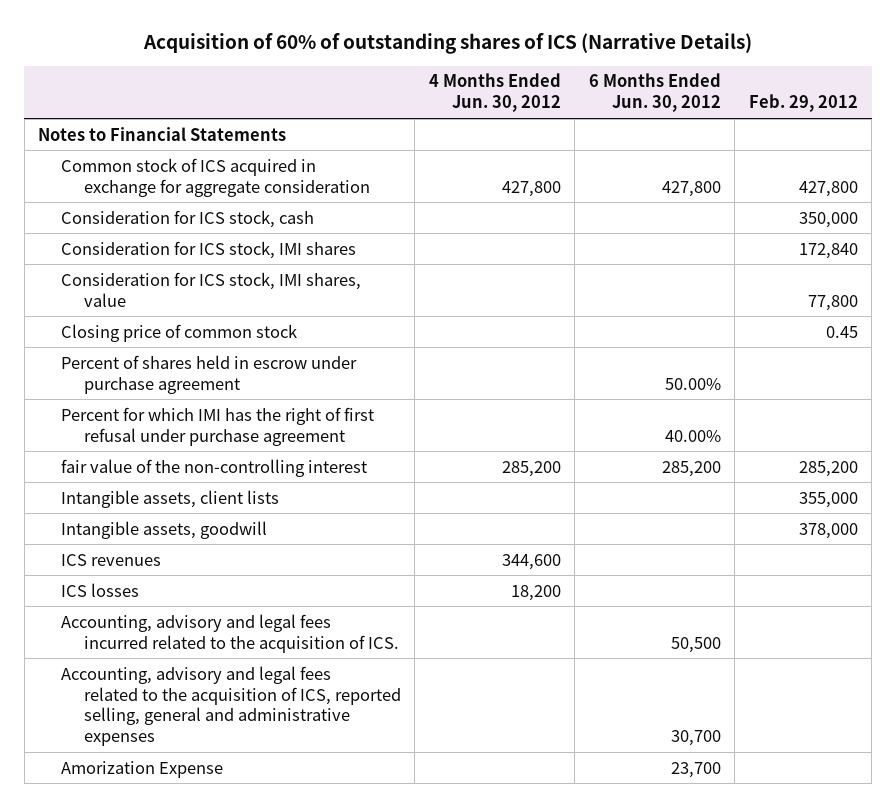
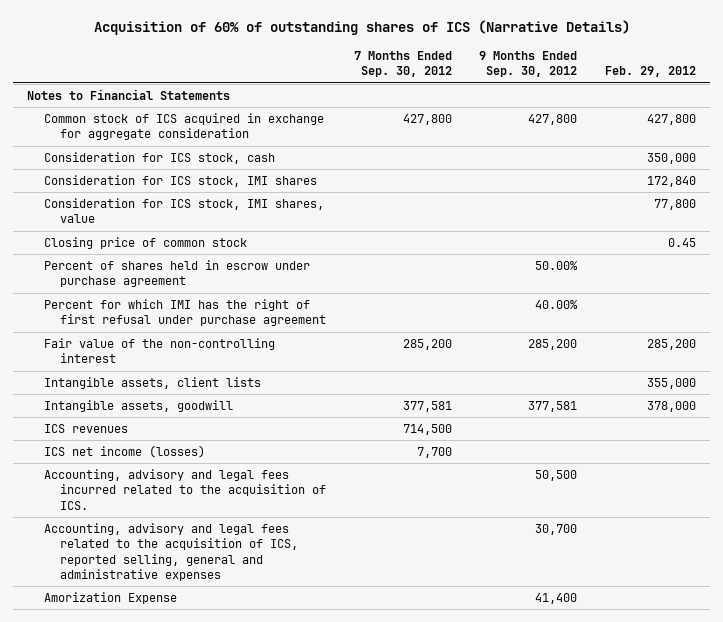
- | 4 Months Ended Jun. 30, 2012 | 6 Months Ended Jun. 30, 2012 | Feb. 29, 2012
+ | 7 Months Ended Sep. 30, 2012 | 9 Months Ended Sep. 30, 2012 | Feb. 29, 2012
- fair value of the non-controlling interest | 285,200 | 285,200 | 285,200
+ Fair value of the non-controlling interest | 285,200 | 285,200 | 285,200
- ICS losses | 18,200 | |
+ ICS net income (losses) | 7,700 | |

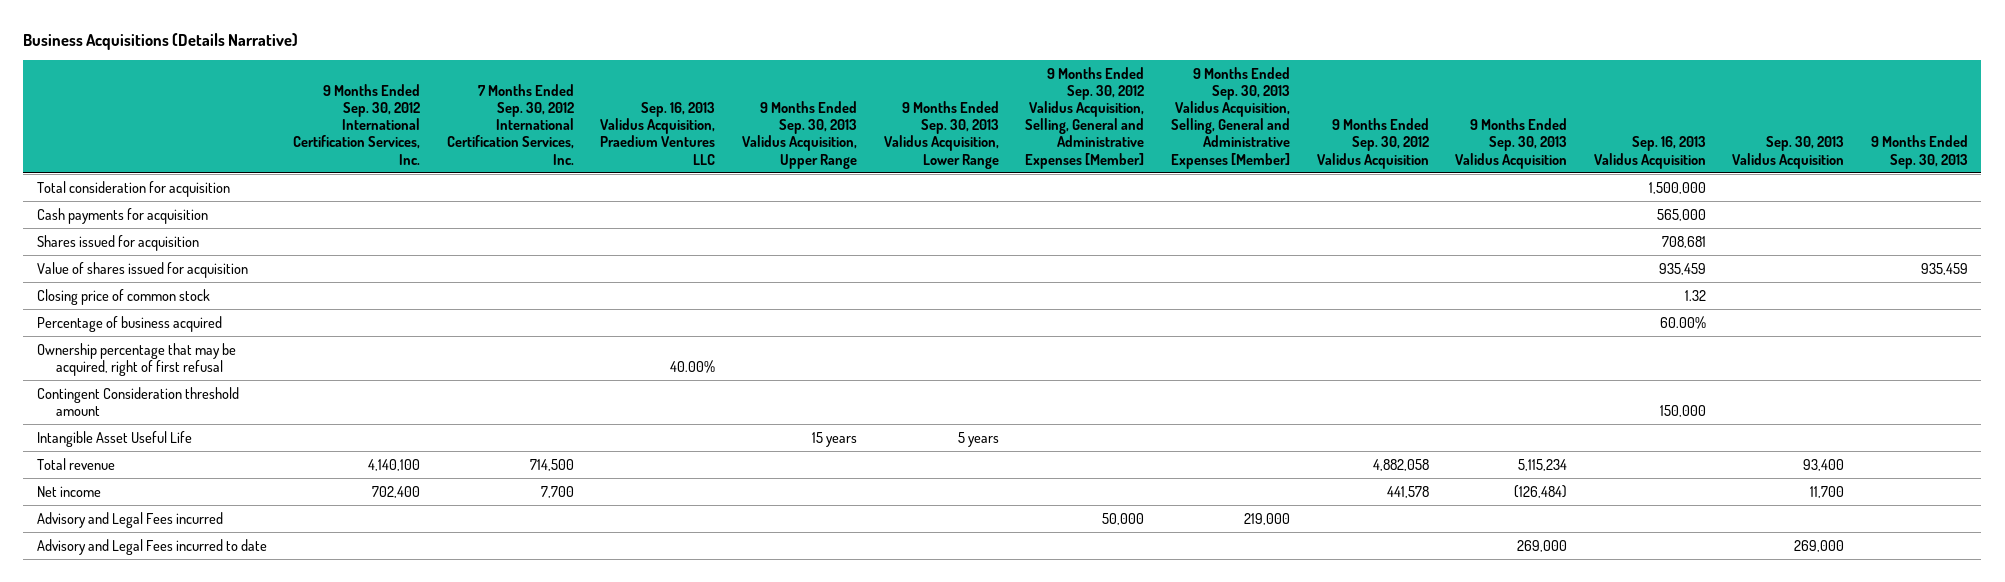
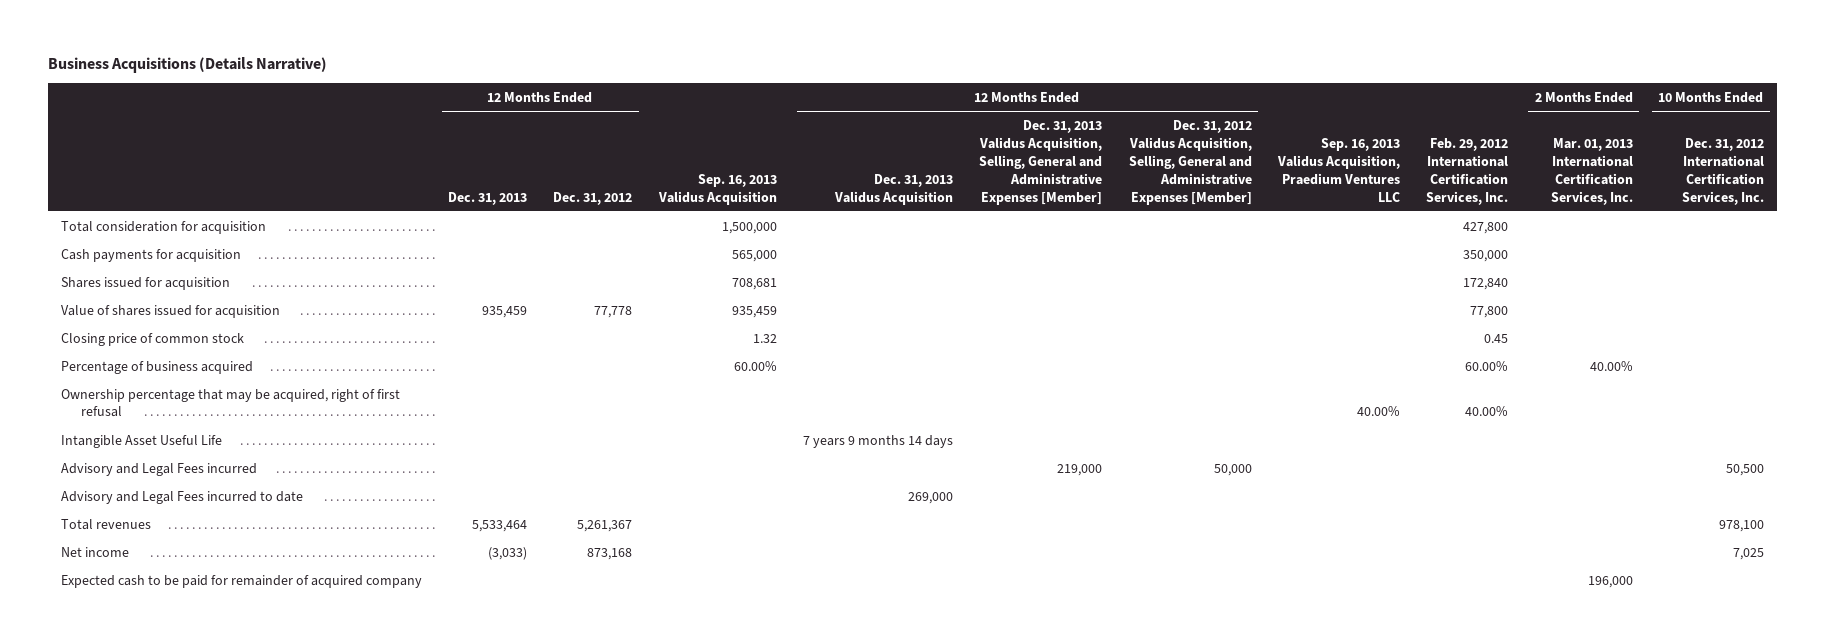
- | 9 Months Ended Sep. 30, 2012 International Certification Services, Inc. | 7 Months Ended Sep. 30, 2012 International Certification Services, Inc. | Sep. 16, 2013 Validus Acquisition, Praedium Ventures LLC | 9 Months Ended Sep. 30, 2013 Validus Acquisition, Upper Range | 9 Months Ended Sep. 30, 2013 Validus Acquisition, Lower Range | 9 Months Ended Sep. 30, 2012 Validus Acquisition, Selling, General and Administrative Expenses [Member] | 9 Months Ended Sep. 30, 2013 Validus Acquisition, Selling, General and Administrative Expenses [Member] | 9 Months Ended Sep. 30, 2012 Validus Acquisition | 9 Months Ended Sep. 30, 2013 Validus Acquisition | Sep. 16, 2013 Validus Acquisition | Sep. 30, 2013 Validus Acquisition | 9 Months Ended Sep. 30, 2013
+ | 12 Months Ended Dec. 31, 2013 | 12 Months Ended Dec. 31, 2012 | Sep. 16, 2013 Validus Acquisition | 12 Months Ended Dec. 31, 2013 Validus Acquisition | 12 Months Ended Dec. 31, 2013 Validus Acquisition, Selling, General and Administrative Expenses [Member] | 12 Months Ended Dec. 31, 2012 Validus Acquisition, Selling, General and Administrative Expenses [Member] | Sep. 16, 2013 Validus Acquisition, Praedium Ventures LLC | Feb. 29, 2012 International Certification Services, Inc. | 2 Months Ended Mar. 01, 2013 International Certification Services, Inc. | 10 Months Ended Dec. 31, 2012 International Certification Services, Inc.
- Contingent Consideration threshold amount | | | | | | | | | | 150,000 | |
- Total revenue | 4,140,100 | 714,500 | | | | | | 4,882,058 | 5,115,234 | | 93,400 |
+ Total revenues | 5,533,464 | 5,261,367 | | | | | | | | 978,100
moved down: Net income | (3,033) | 873,168 | | | | | | | | 7,025
+ Expected cash to be paid for remainder of acquired company | | | | | | | | | 196,000 |

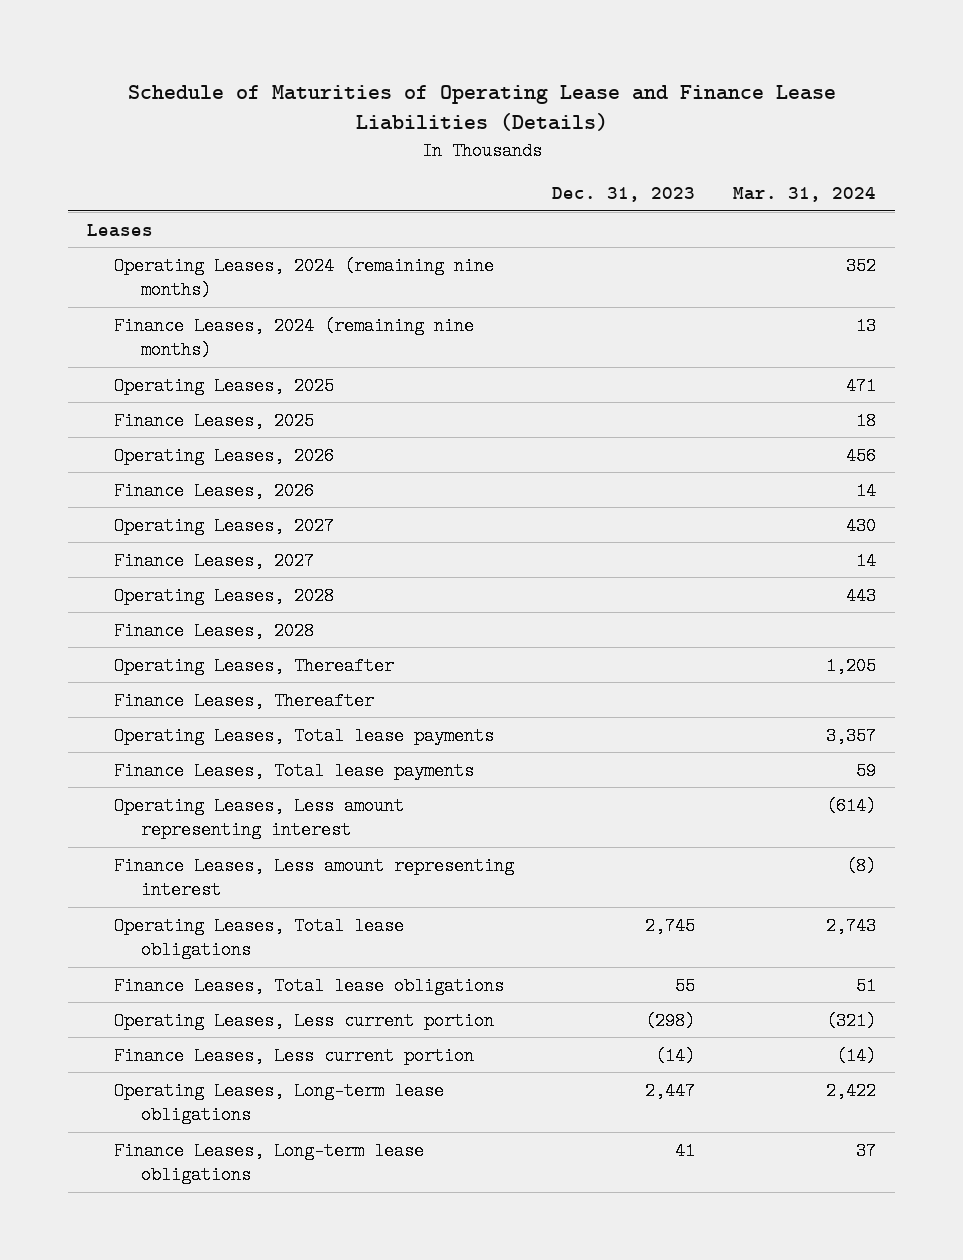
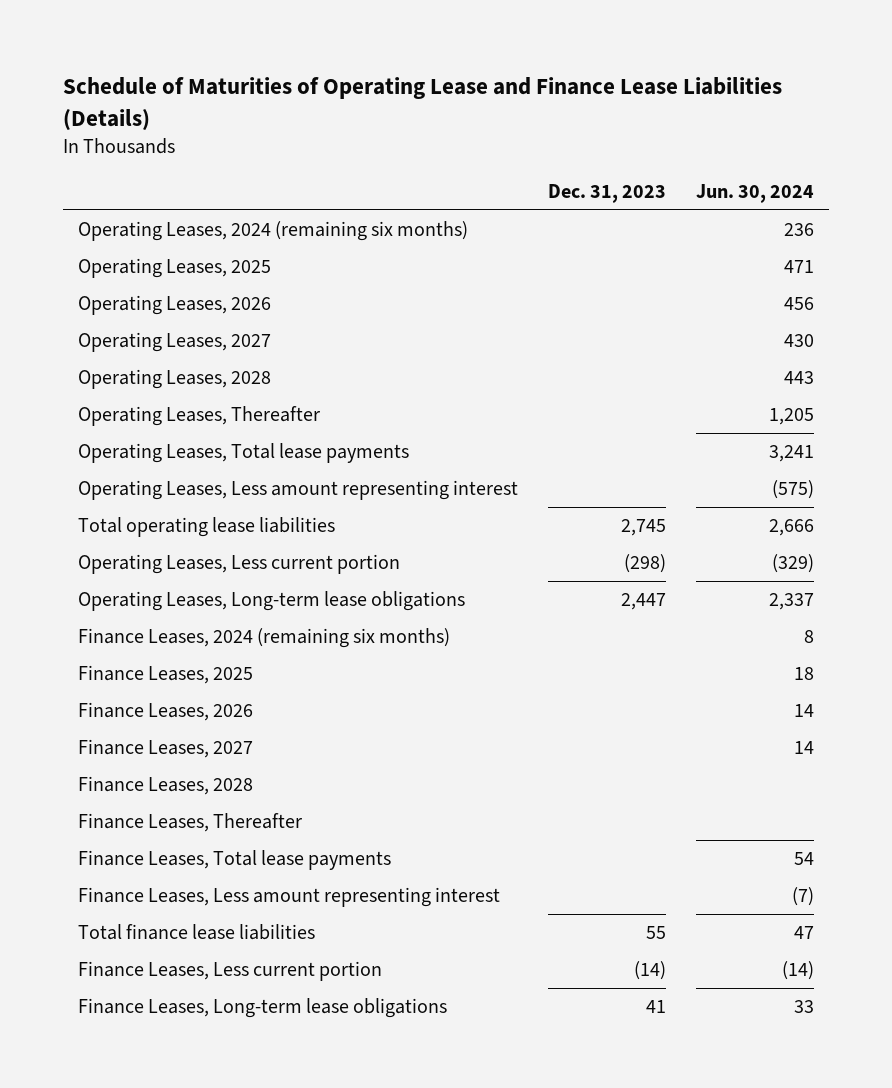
- | Dec. 31, 2023 | Mar. 31, 2024
+ | Dec. 31, 2023 | Jun. 30, 2024
- Leases
- Operating Leases, 2024 (remaining nine months) | | 352
- Finance Leases, 2024 (remaining nine months) | | 13
+ Operating Leases, 2024 (remaining six months) | | 236
- Operating Leases, Total lease obligations | 2,745 | 2,743
- Finance Leases, Total lease obligations | 55 | 51
+ Total operating lease liabilities | 2,745 | 2,666
+ Finance Leases, 2024 (remaining six months) | | 8
moved down: Finance Leases, 2025 | | 18
moved down: Finance Leases, 2026 | | 14
moved down: Finance Leases, 2027 | | 14
moved down: Finance Leases, 2028
moved down: Finance Leases, Thereafter
moved down: Finance Leases, Total lease payments | | 54
moved down: Finance Leases, Less amount representing interest | | (7)
+ Total finance lease liabilities | 55 | 47
moved down: Finance Leases, Less current portion | (14) | (14)

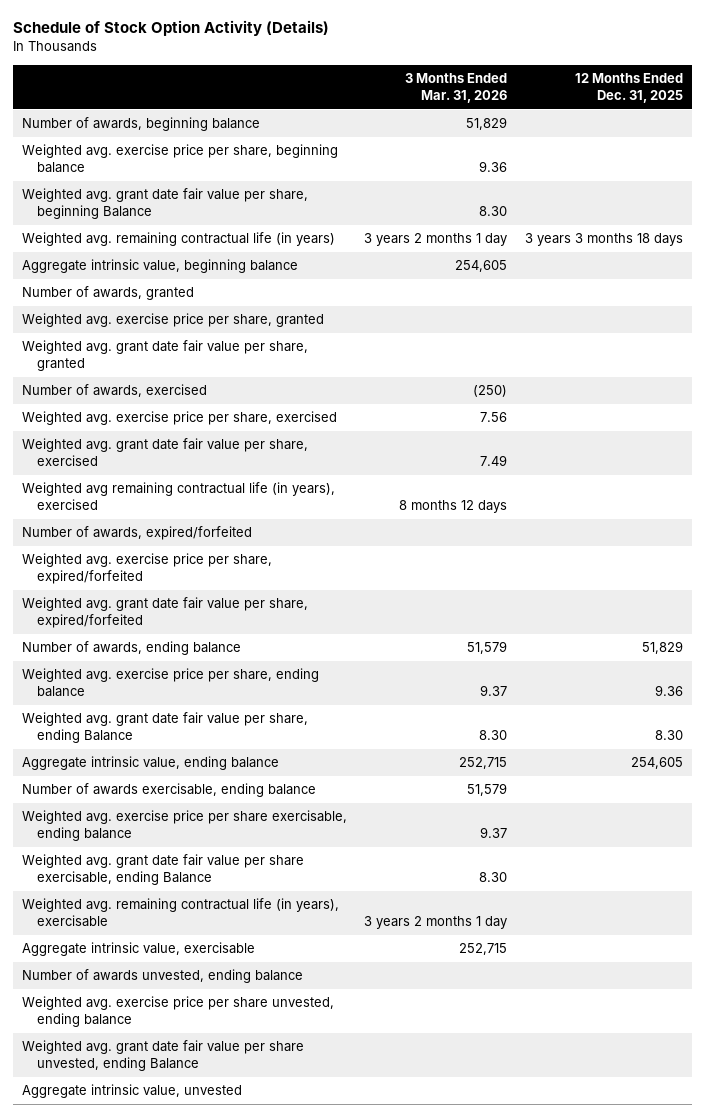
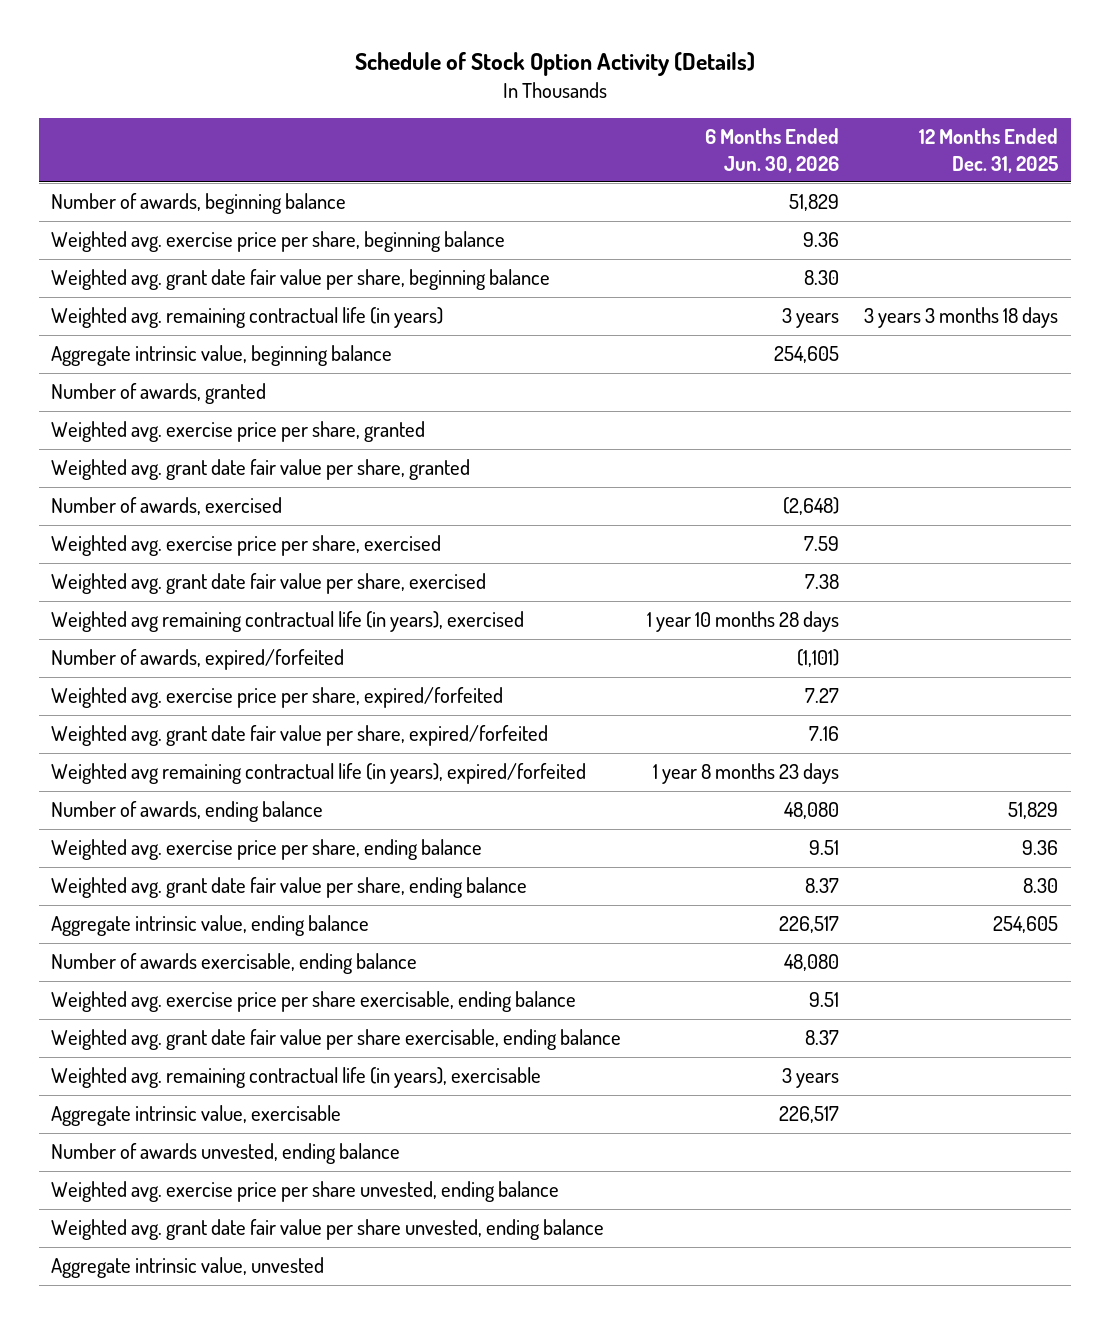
- | 3 Months Ended Mar. 31, 2026 | 12 Months Ended Dec. 31, 2025
+ | 6 Months Ended Jun. 30, 2026 | 12 Months Ended Dec. 31, 2025
- Weighted avg. grant date fair value per share, beginning Balance | 8.30 |
+ Weighted avg. grant date fair value per share, beginning balance | 8.30 |
+ Weighted avg remaining contractual life (in years), expired/forfeited | 1 year 8 months 23 days |
- Weighted avg. grant date fair value per share, ending Balance | 8.30 | 8.30
+ Weighted avg. grant date fair value per share, ending balance | 8.37 | 8.30
- Weighted avg. grant date fair value per share exercisable, ending Balance | 8.30 |
+ Weighted avg. grant date fair value per share exercisable, ending balance | 8.37 |
- Weighted avg. grant date fair value per share unvested, ending Balance
+ Weighted avg. grant date fair value per share unvested, ending balance

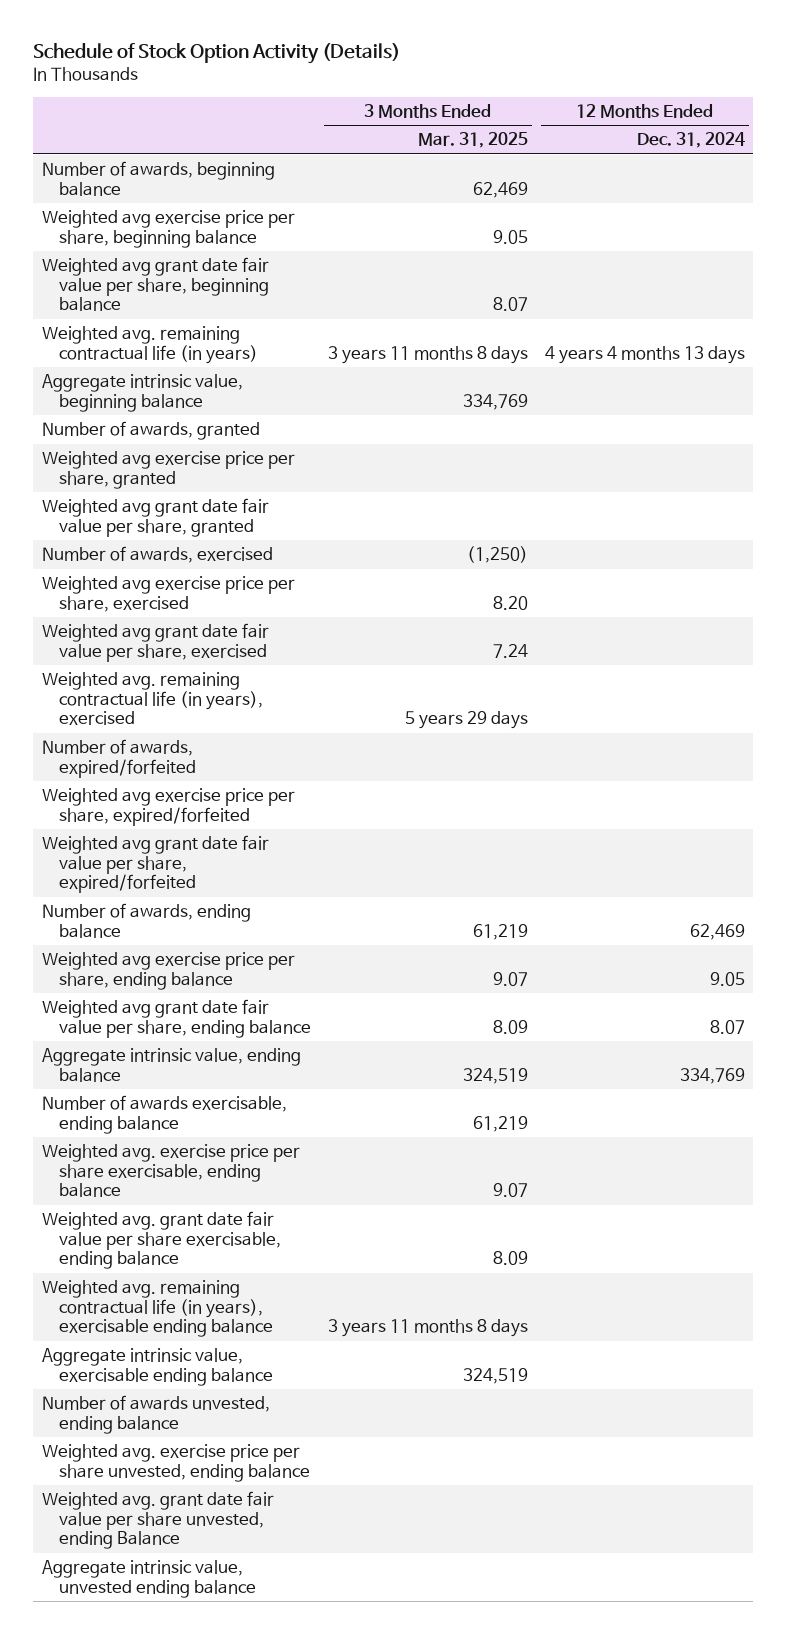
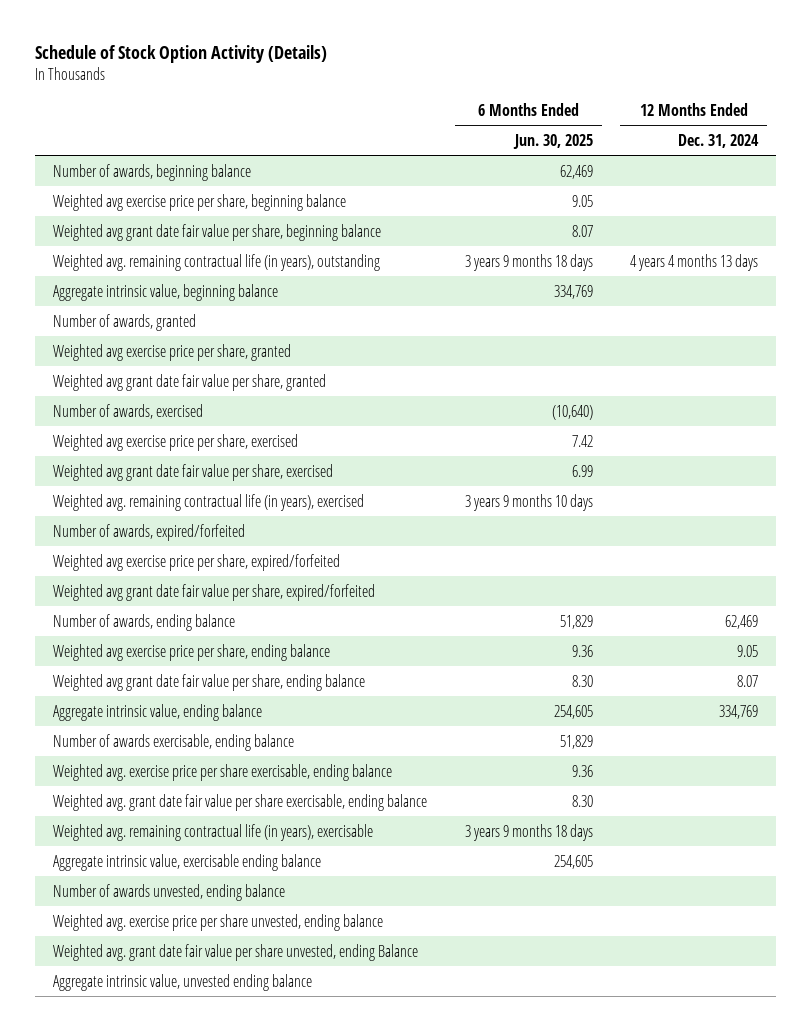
- | 3 Months Ended Mar. 31, 2025 | 12 Months Ended Dec. 31, 2024
+ | 6 Months Ended Jun. 30, 2025 | 12 Months Ended Dec. 31, 2024
- Weighted avg. remaining contractual life (in years) | 3 years 11 months 8 days | 4 years 4 months 13 days
+ Weighted avg. remaining contractual life (in years), outstanding | 3 years 9 months 18 days | 4 years 4 months 13 days
- Weighted avg. remaining contractual life (in years), exercisable ending balance | 3 years 11 months 8 days |
+ Weighted avg. remaining contractual life (in years), exercisable | 3 years 9 months 18 days |

